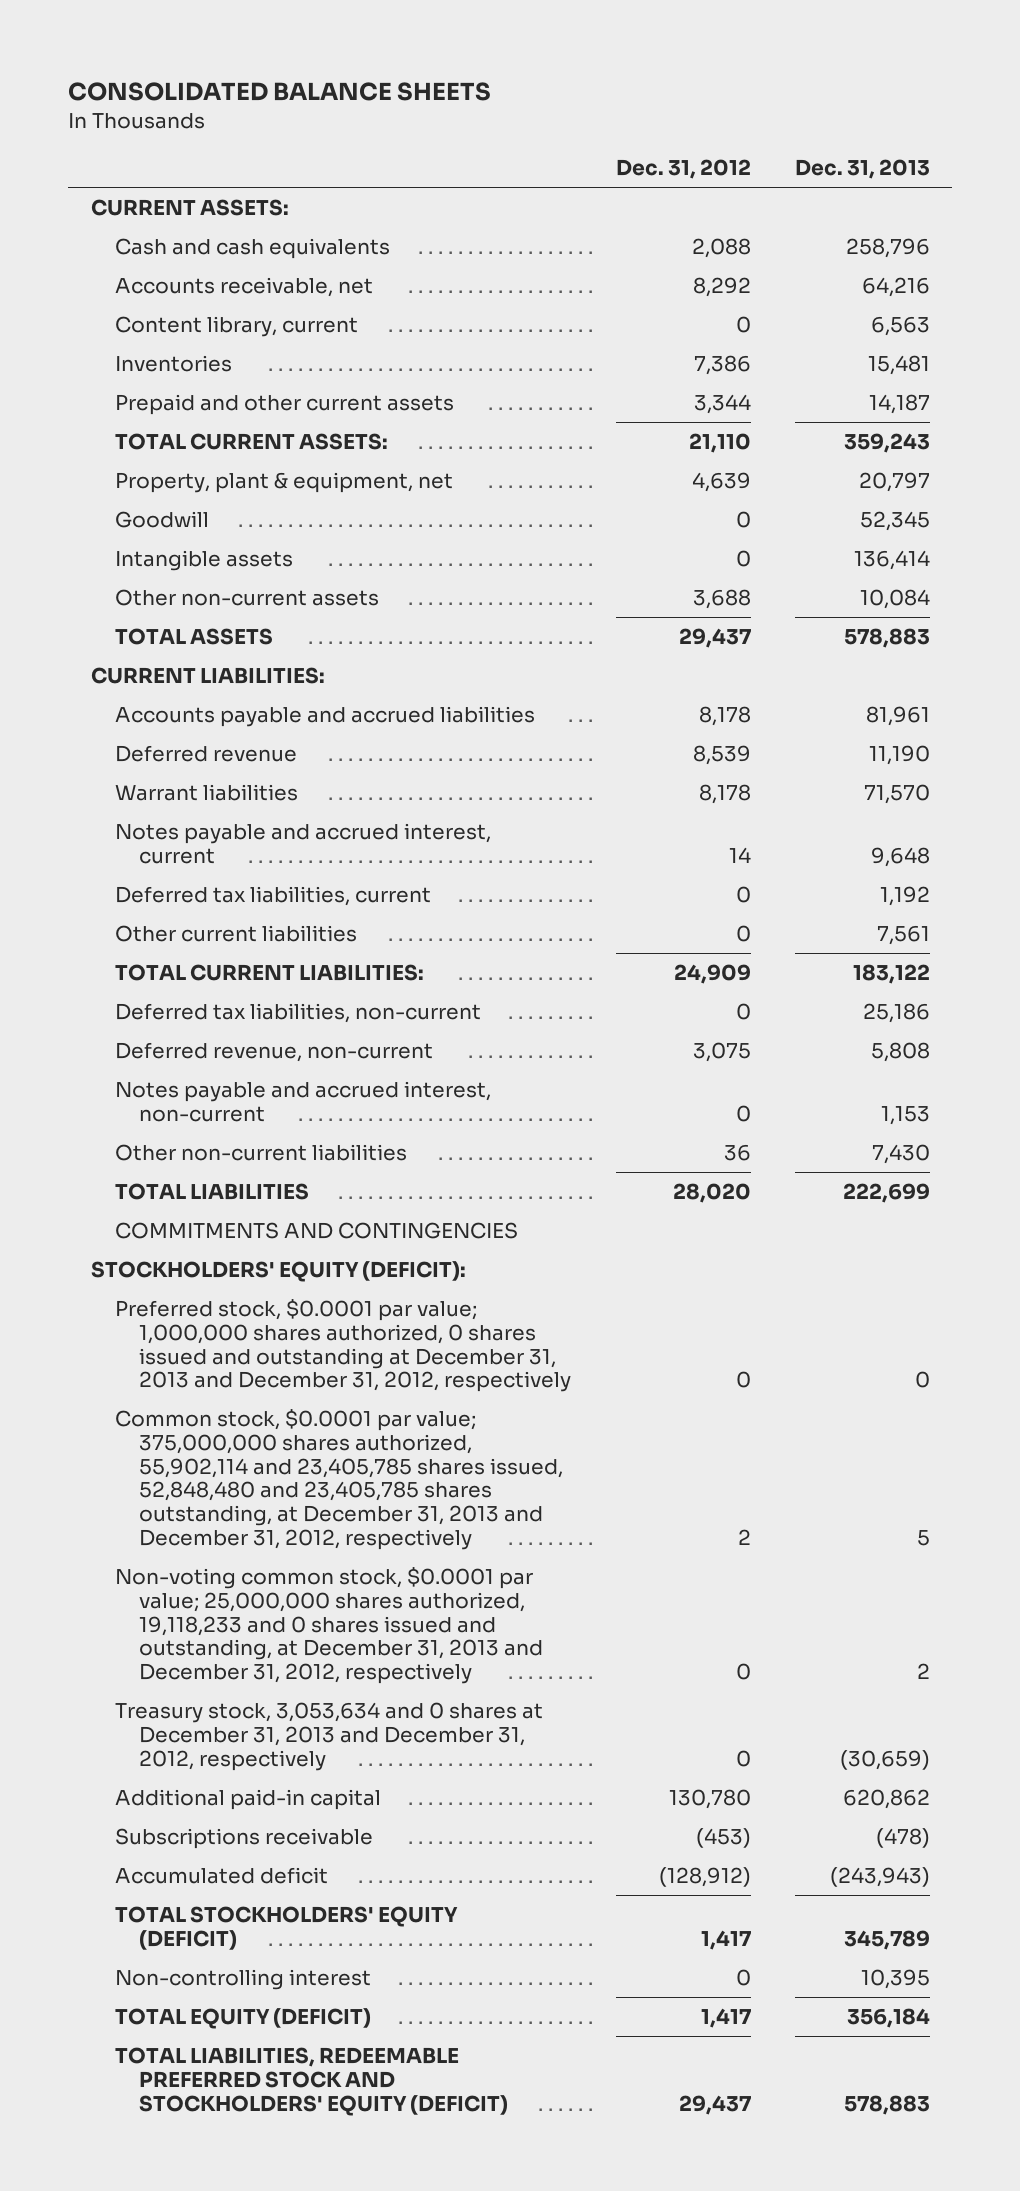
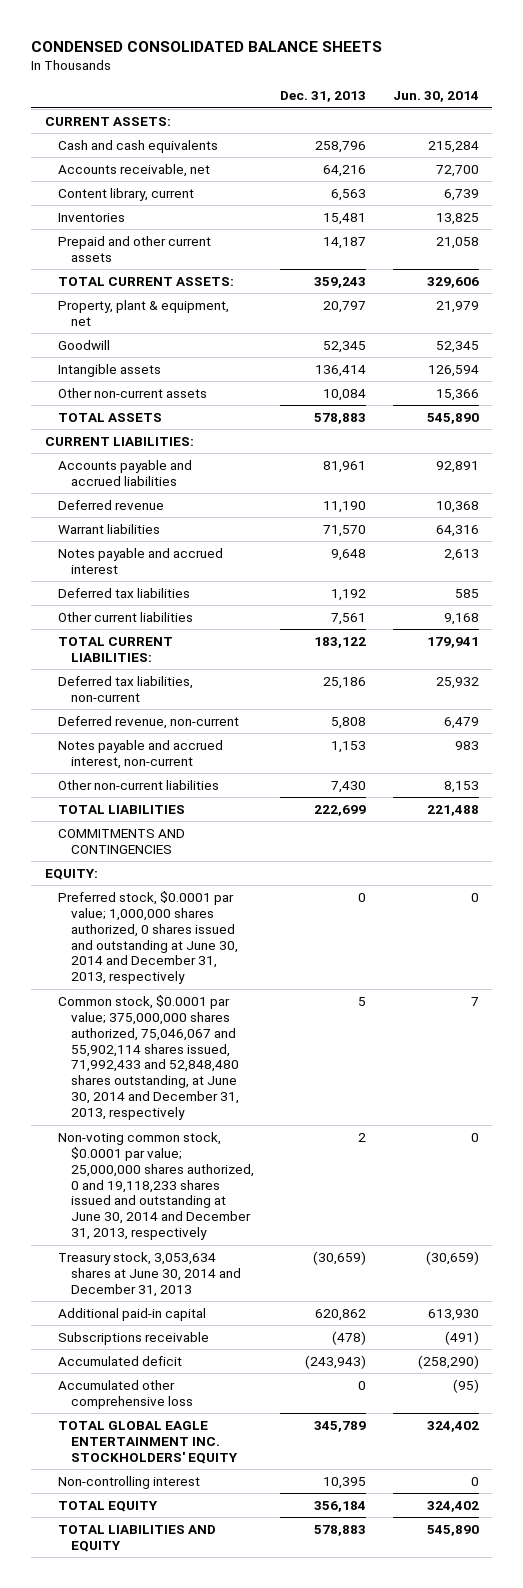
- CONSOLIDATED BALANCE SHEETS
+ CONDENSED CONSOLIDATED BALANCE SHEETS
- | Dec. 31, 2012 | Dec. 31, 2013
+ | Dec. 31, 2013 | Jun. 30, 2014
- Notes payable and accrued interest, current | 14 | 9,648
- Deferred tax liabilities, current | 0 | 1,192
+ Notes payable and accrued interest | 9,648 | 2,613
+ Deferred tax liabilities | 1,192 | 585
- STOCKHOLDERS' EQUITY (DEFICIT):
- Preferred stock, $0.0001 par value; 1,000,000 shares authorized, 0 shares issued and outstanding at December 31, 2013 and December 31, 2012, respectively | 0 | 0
- Common stock, $0.0001 par value; 375,000,000 shares authorized, 55,902,114 and 23,405,785 shares issued, 52,848,480 and 23,405,785 shares outstanding, at December 31, 2013 and December 31, 2012, respectively | 2 | 5
- Non-voting common stock, $0.0001 par value; 25,000,000 shares authorized, 19,118,233 and 0 shares issued and outstanding, at December 31, 2013 and December 31, 2012, respectively | 0 | 2
- Treasury stock, 3,053,634 and 0 shares at December 31, 2013 and December 31, 2012, respectively | 0 | (30,659)
+ EQUITY:
+ Preferred stock, $0.0001 par value; 1,000,000 shares authorized, 0 shares issued and outstanding at June 30, 2014 and December 31, 2013, respectively | 0 | 0
+ Common stock, $0.0001 par value; 375,000,000 shares authorized, 75,046,067 and 55,902,114 shares issued, 71,992,433 and 52,848,480 shares outstanding, at June 30, 2014 and December 31, 2013, respectively | 5 | 7
+ Non-voting common stock, $0.0001 par value; 25,000,000 shares authorized, 0 and 19,118,233 shares issued and outstanding at June 30, 2014 and December 31, 2013, respectively | 2 | 0
+ Treasury stock, 3,053,634 shares at June 30, 2014 and December 31, 2013 | (30,659) | (30,659)
- TOTAL STOCKHOLDERS' EQUITY (DEFICIT) | 1,417 | 345,789
+ Accumulated other comprehensive loss | 0 | (95)
+ TOTAL GLOBAL EAGLE ENTERTAINMENT INC. STOCKHOLDERS' EQUITY | 345,789 | 324,402
- TOTAL EQUITY (DEFICIT) | 1,417 | 356,184
- TOTAL LIABILITIES, REDEEMABLE PREFERRED STOCK AND STOCKHOLDERS' EQUITY (DEFICIT) | 29,437 | 578,883
+ TOTAL EQUITY | 356,184 | 324,402
+ TOTAL LIABILITIES AND EQUITY | 578,883 | 545,890

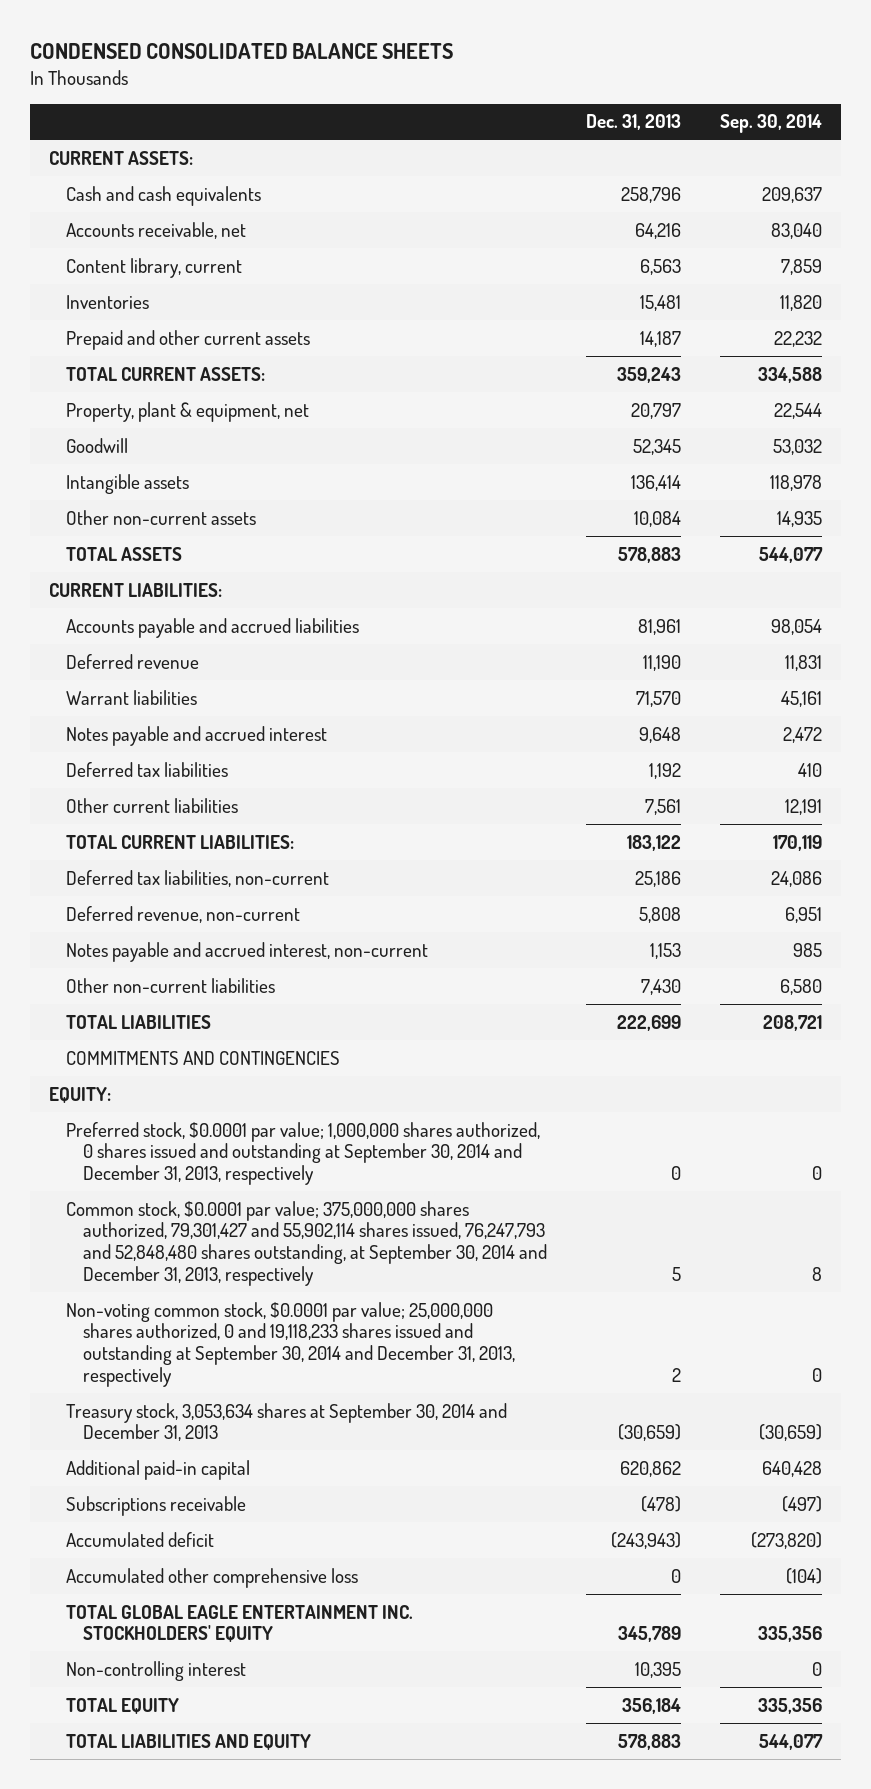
- | Dec. 31, 2013 | Jun. 30, 2014
+ | Dec. 31, 2013 | Sep. 30, 2014
- Preferred stock, $0.0001 par value; 1,000,000 shares authorized, 0 shares issued and outstanding at June 30, 2014 and December 31, 2013, respectively | 0 | 0
- Common stock, $0.0001 par value; 375,000,000 shares authorized, 75,046,067 and 55,902,114 shares issued, 71,992,433 and 52,848,480 shares outstanding, at June 30, 2014 and December 31, 2013, respectively | 5 | 7
- Non-voting common stock, $0.0001 par value; 25,000,000 shares authorized, 0 and 19,118,233 shares issued and outstanding at June 30, 2014 and December 31, 2013, respectively | 2 | 0
- Treasury stock, 3,053,634 shares at June 30, 2014 and December 31, 2013 | (30,659) | (30,659)
+ Preferred stock, $0.0001 par value; 1,000,000 shares authorized, 0 shares issued and outstanding at September 30, 2014 and December 31, 2013, respectively | 0 | 0
+ Common stock, $0.0001 par value; 375,000,000 shares authorized, 79,301,427 and 55,902,114 shares issued, 76,247,793 and 52,848,480 shares outstanding, at September 30, 2014 and December 31, 2013, respectively | 5 | 8
+ Non-voting common stock, $0.0001 par value; 25,000,000 shares authorized, 0 and 19,118,233 shares issued and outstanding at September 30, 2014 and December 31, 2013, respectively | 2 | 0
+ Treasury stock, 3,053,634 shares at September 30, 2014 and December 31, 2013 | (30,659) | (30,659)

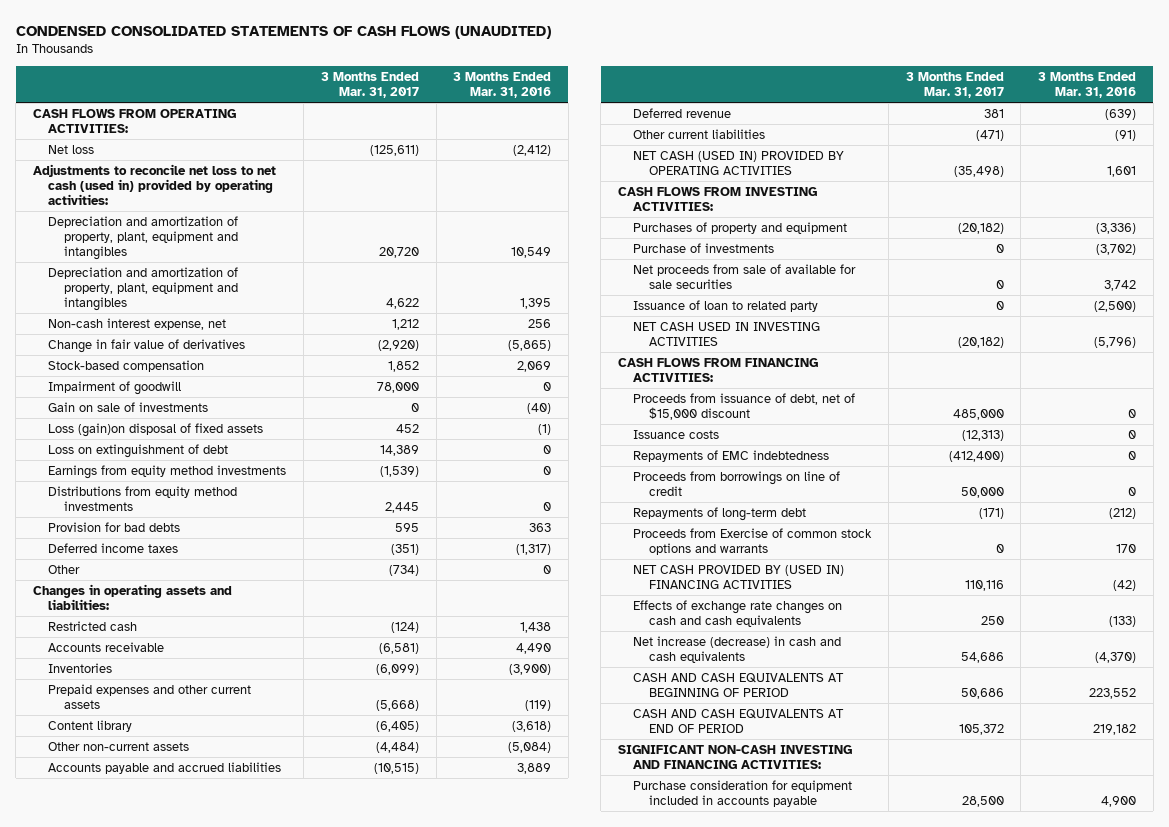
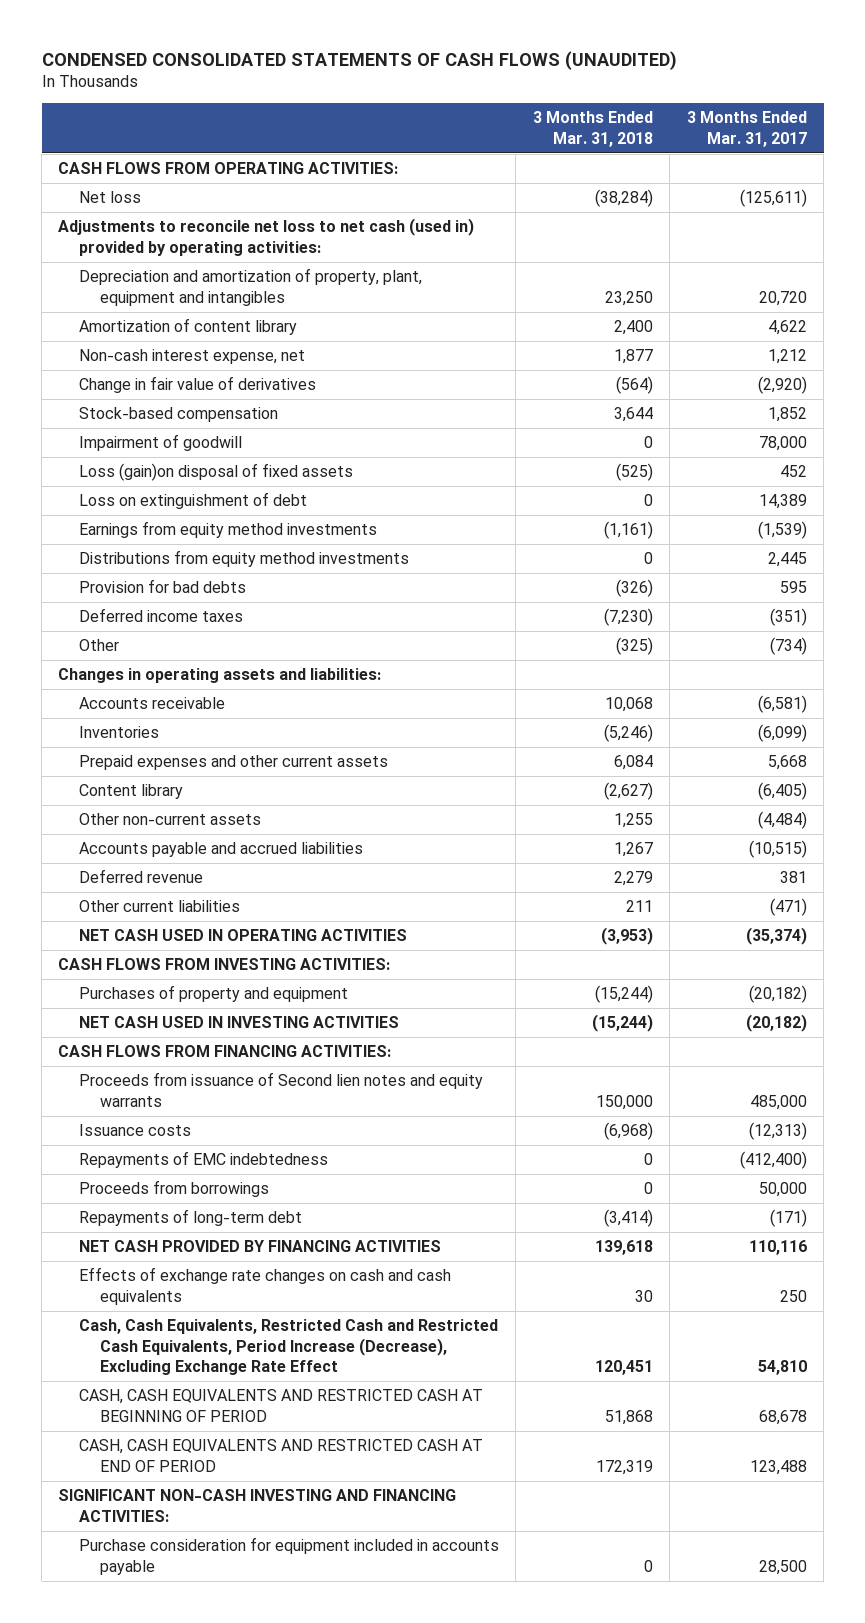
- | 3 Months Ended Mar. 31, 2017 | 3 Months Ended Mar. 31, 2016
+ | 3 Months Ended Mar. 31, 2018 | 3 Months Ended Mar. 31, 2017
- Depreciation and amortization of property, plant, equipment and intangibles | 4,622 | 1,395
+ Amortization of content library | 2,400 | 4,622
- Gain on sale of investments | 0 | (40)
- Restricted cash | (124) | 1,438
- Prepaid expenses and other current assets | (5,668) | (119)
+ Prepaid expenses and other current assets | 6,084 | 5,668
- NET CASH (USED IN) PROVIDED BY OPERATING ACTIVITIES | (35,498) | 1,601
+ NET CASH USED IN OPERATING ACTIVITIES | (3,953) | (35,374)
- Purchase of investments | 0 | (3,702)
- Net proceeds from sale of available for sale securities | 0 | 3,742
- Issuance of loan to related party | 0 | (2,500)
- Proceeds from issuance of debt, net of $15,000 discount | 485,000 | 0
+ Proceeds from issuance of Second lien notes and equity warrants | 150,000 | 485,000
- Proceeds from borrowings on line of credit | 50,000 | 0
+ Proceeds from borrowings | 0 | 50,000
- Proceeds from Exercise of common stock options and warrants | 0 | 170
- NET CASH PROVIDED BY (USED IN) FINANCING ACTIVITIES | 110,116 | (42)
+ NET CASH PROVIDED BY FINANCING ACTIVITIES | 139,618 | 110,116
- Net increase (decrease) in cash and cash equivalents | 54,686 | (4,370)
- CASH AND CASH EQUIVALENTS AT BEGINNING OF PERIOD | 50,686 | 223,552
- CASH AND CASH EQUIVALENTS AT END OF PERIOD | 105,372 | 219,182
+ Cash, Cash Equivalents, Restricted Cash and Restricted Cash Equivalents, Period Increase (Decrease), Excluding Exchange Rate Effect | 120,451 | 54,810
+ CASH, CASH EQUIVALENTS AND RESTRICTED CASH AT BEGINNING OF PERIOD | 51,868 | 68,678
+ CASH, CASH EQUIVALENTS AND RESTRICTED CASH AT END OF PERIOD | 172,319 | 123,488

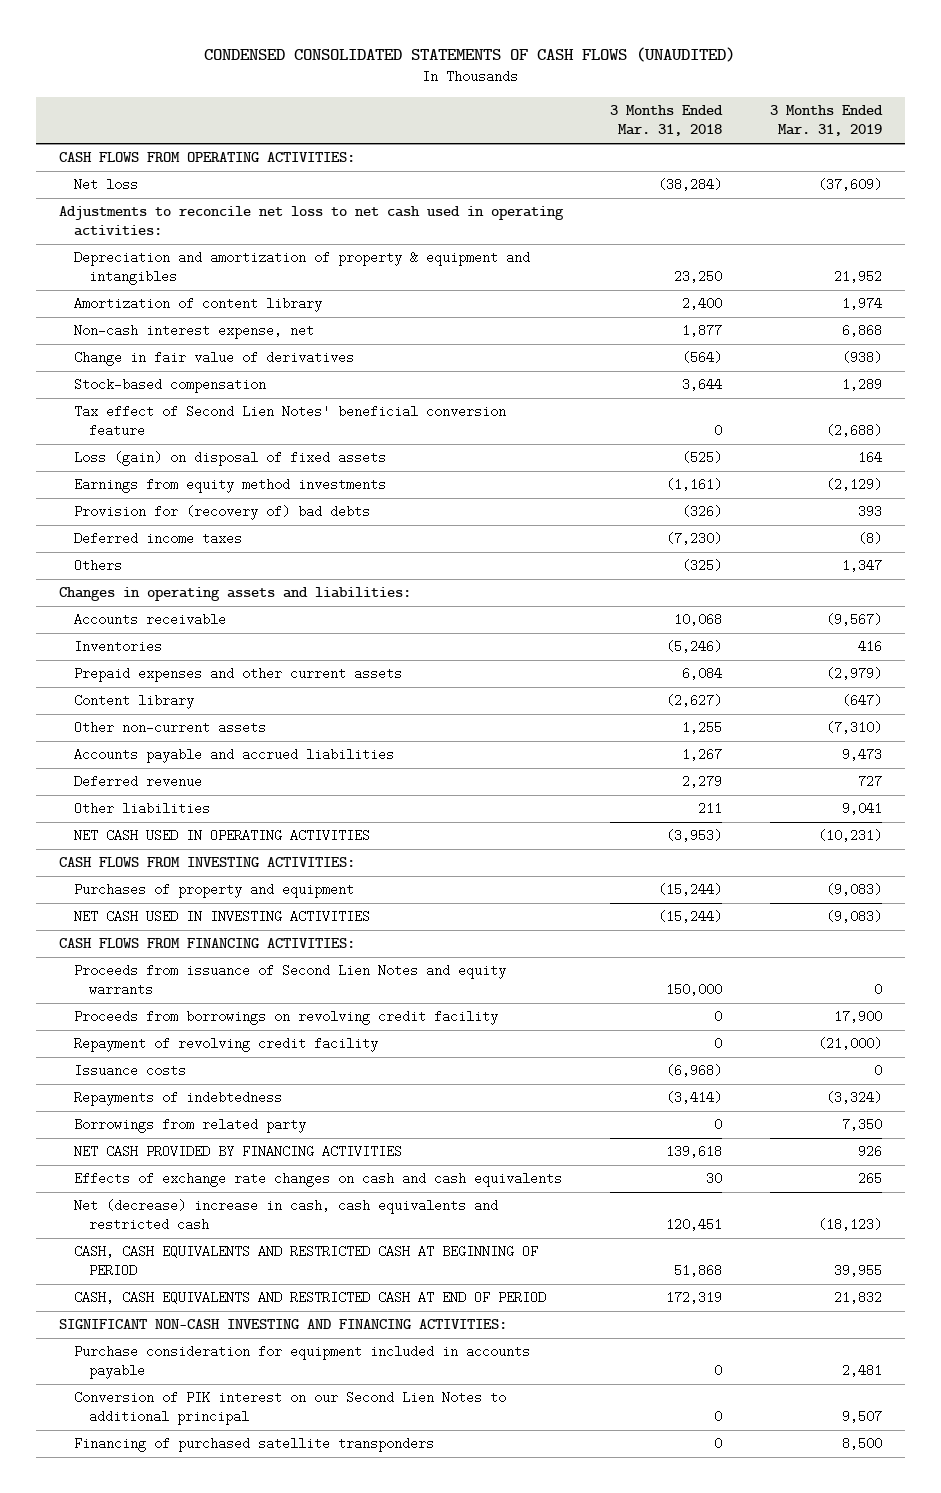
- | 3 Months Ended Mar. 31, 2018 | 3 Months Ended Mar. 31, 2017
+ | 3 Months Ended Mar. 31, 2018 | 3 Months Ended Mar. 31, 2019
- Adjustments to reconcile net loss to net cash (used in) provided by operating activities:
- Depreciation and amortization of property, plant, equipment and intangibles | 23,250 | 20,720
+ Adjustments to reconcile net loss to net cash used in operating activities:
+ Depreciation and amortization of property & equipment and intangibles | 23,250 | 21,952
- Impairment of goodwill | 0 | 78,000
- Loss (gain)on disposal of fixed assets | (525) | 452
- Loss on extinguishment of debt | 0 | 14,389
+ Tax effect of Second Lien Notes' beneficial conversion feature | 0 | (2,688)
+ Loss (gain) on disposal of fixed assets | (525) | 164
- Distributions from equity method investments | 0 | 2,445
- Provision for bad debts | (326) | 595
+ Provision for (recovery of) bad debts | (326) | 393
- Other | (325) | (734)
+ Others | (325) | 1,347
- Other current liabilities | 211 | (471)
+ Other liabilities | 211 | 9,041
- Proceeds from issuance of Second lien notes and equity warrants | 150,000 | 485,000
+ Proceeds from issuance of Second Lien Notes and equity warrants | 150,000 | 0
+ Proceeds from borrowings on revolving credit facility | 0 | 17,900
+ Repayment of revolving credit facility | 0 | (21,000)
- Repayments of EMC indebtedness | 0 | (412,400)
- Proceeds from borrowings | 0 | 50,000
- Repayments of long-term debt | (3,414) | (171)
+ Repayments of indebtedness | (3,414) | (3,324)
+ Borrowings from related party | 0 | 7,350
- Cash, Cash Equivalents, Restricted Cash and Restricted Cash Equivalents, Period Increase (Decrease), Excluding Exchange Rate Effect | 120,451 | 54,810
+ Net (decrease) increase in cash, cash equivalents and restricted cash | 120,451 | (18,123)
+ Conversion of PIK interest on our Second Lien Notes to additional principal | 0 | 9,507
+ Financing of purchased satellite transponders | 0 | 8,500

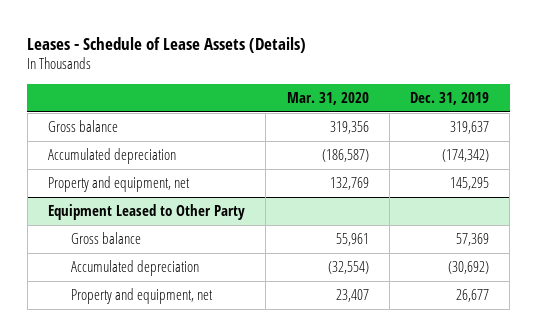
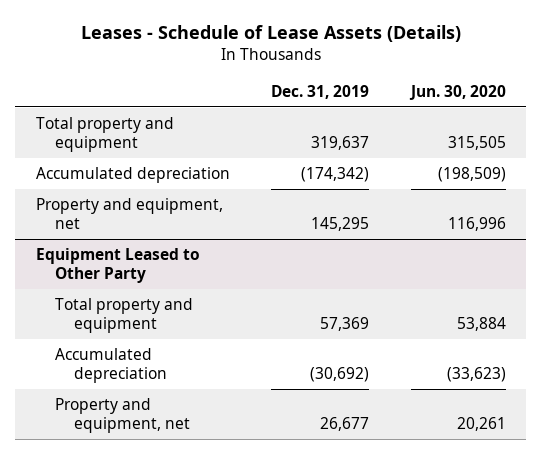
- | Mar. 31, 2020 | Dec. 31, 2019
+ | Dec. 31, 2019 | Jun. 30, 2020
- Gross balance | 319,356 | 319,637
+ Total property and equipment | 319,637 | 315,505
@ Equipment Leased to Other Party
- Gross balance | 55,961 | 57,369
+ Total property and equipment | 57,369 | 53,884

